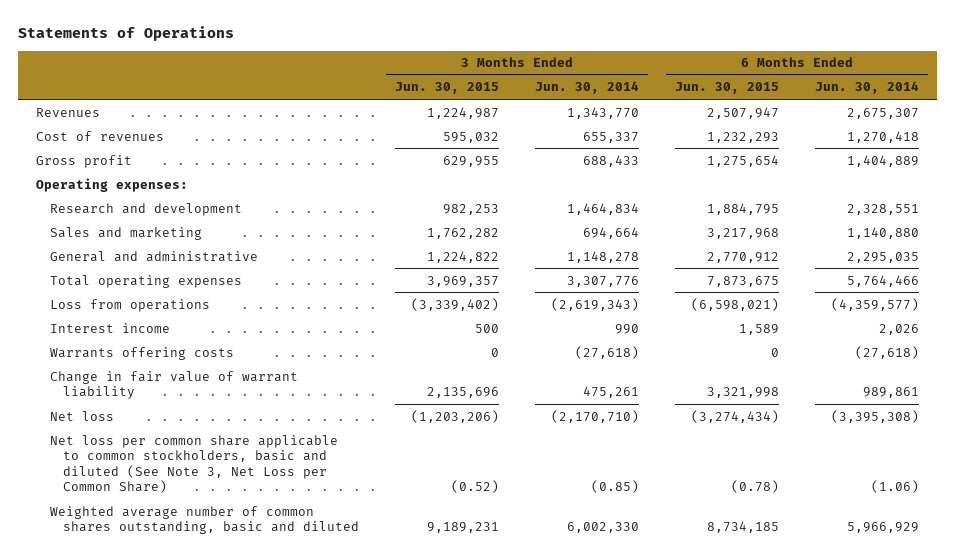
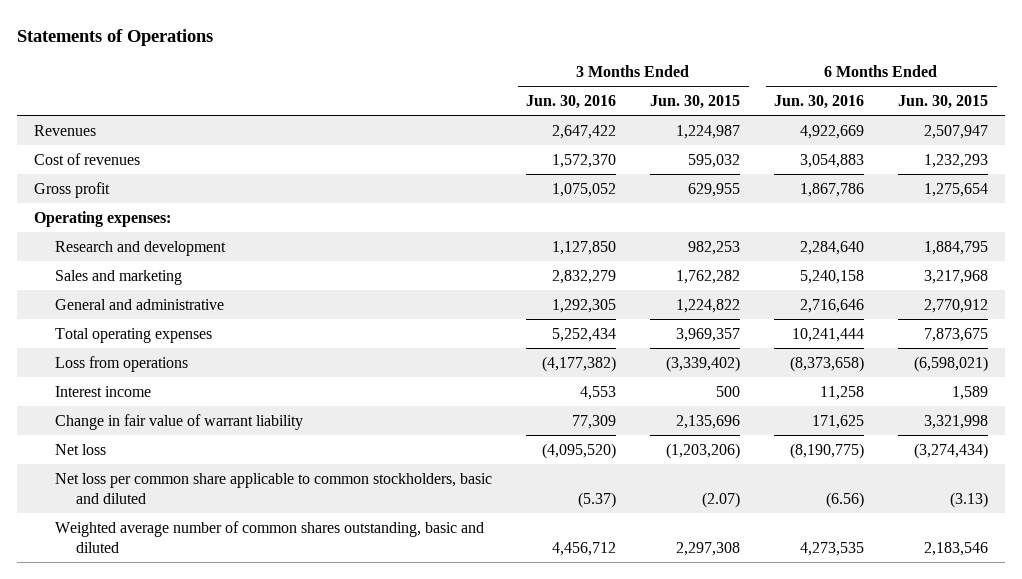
- | 3 Months Ended Jun. 30, 2015 | 3 Months Ended Jun. 30, 2014 | 6 Months Ended Jun. 30, 2015 | 6 Months Ended Jun. 30, 2014
+ | 3 Months Ended Jun. 30, 2016 | 3 Months Ended Jun. 30, 2015 | 6 Months Ended Jun. 30, 2016 | 6 Months Ended Jun. 30, 2015
- Warrants offering costs | 0 | (27,618) | 0 | (27,618)
- Net loss per common share applicable to common stockholders, basic and diluted (See Note 3, Net Loss per Common Share) | (0.52) | (0.85) | (0.78) | (1.06)
- Weighted average number of common shares outstanding, basic and diluted | 9,189,231 | 6,002,330 | 8,734,185 | 5,966,929
+ Net loss per common share applicable to common stockholders, basic and diluted | (5.37) | (2.07) | (6.56) | (3.13)
+ Weighted average number of common shares outstanding, basic and diluted | 4,456,712 | 2,297,308 | 4,273,535 | 2,183,546

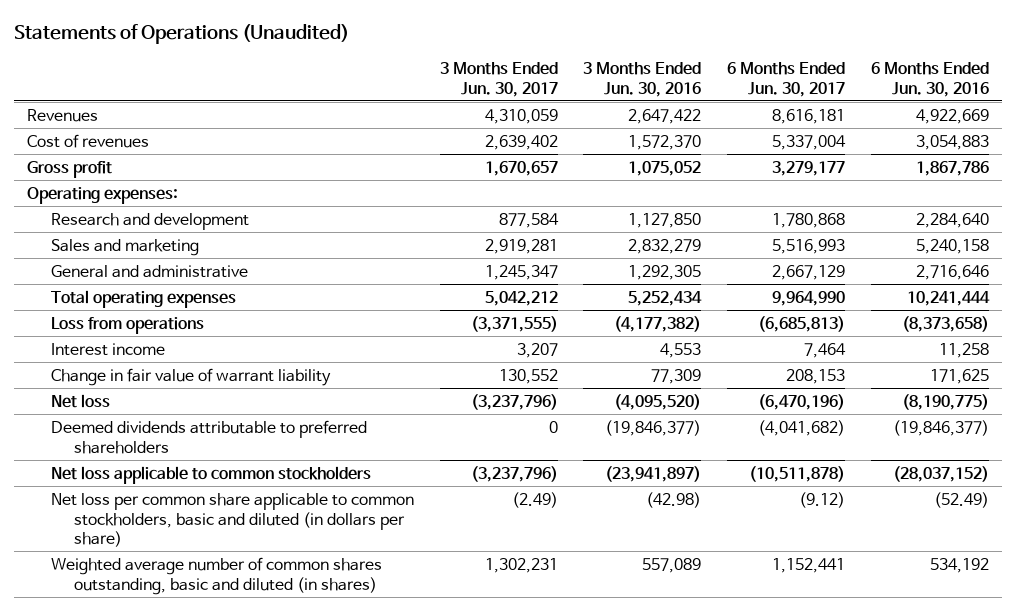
- Statements of Operations
+ Statements of Operations (Unaudited)
- | 3 Months Ended Jun. 30, 2016 | 3 Months Ended Jun. 30, 2015 | 6 Months Ended Jun. 30, 2016 | 6 Months Ended Jun. 30, 2015
+ | 3 Months Ended Jun. 30, 2017 | 3 Months Ended Jun. 30, 2016 | 6 Months Ended Jun. 30, 2017 | 6 Months Ended Jun. 30, 2016
- Net loss per common share applicable to common stockholders, basic and diluted | (5.37) | (2.07) | (6.56) | (3.13)
- Weighted average number of common shares outstanding, basic and diluted | 4,456,712 | 2,297,308 | 4,273,535 | 2,183,546
+ Deemed dividends attributable to preferred shareholders | 0 | (19,846,377) | (4,041,682) | (19,846,377)
+ Net loss applicable to common stockholders | (3,237,796) | (23,941,897) | (10,511,878) | (28,037,152)
+ Net loss per common share applicable to common stockholders, basic and diluted (in dollars per share) | (2.49) | (42.98) | (9.12) | (52.49)
+ Weighted average number of common shares outstanding, basic and diluted (in shares) | 1,302,231 | 557,089 | 1,152,441 | 534,192

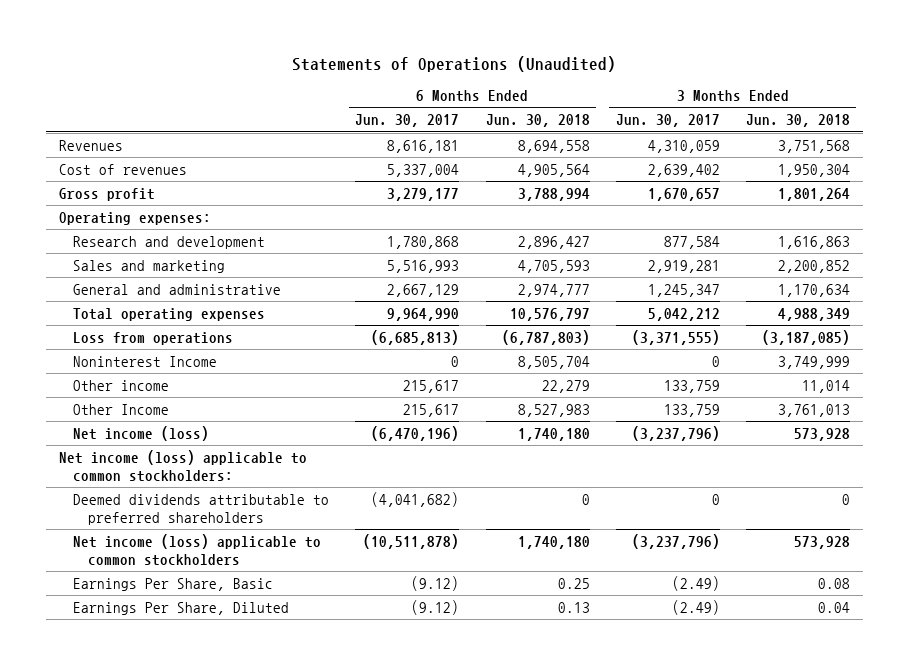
- | 3 Months Ended Jun. 30, 2017 | 3 Months Ended Jun. 30, 2016 | 6 Months Ended Jun. 30, 2017 | 6 Months Ended Jun. 30, 2016
+ | 6 Months Ended Jun. 30, 2017 | 6 Months Ended Jun. 30, 2018 | 3 Months Ended Jun. 30, 2017 | 3 Months Ended Jun. 30, 2018
- Interest income | 3,207 | 4,553 | 7,464 | 11,258
- Change in fair value of warrant liability | 130,552 | 77,309 | 208,153 | 171,625
- Net loss | (3,237,796) | (4,095,520) | (6,470,196) | (8,190,775)
+ Noninterest Income | 0 | 8,505,704 | 0 | 3,749,999
+ Other income | 215,617 | 22,279 | 133,759 | 11,014
+ Other Income | 215,617 | 8,527,983 | 133,759 | 3,761,013
+ Net income (loss) | (6,470,196) | 1,740,180 | (3,237,796) | 573,928
+ Net income (loss) applicable to common stockholders:
- Net loss applicable to common stockholders | (3,237,796) | (23,941,897) | (10,511,878) | (28,037,152)
- Net loss per common share applicable to common stockholders, basic and diluted (in dollars per share) | (2.49) | (42.98) | (9.12) | (52.49)
- Weighted average number of common shares outstanding, basic and diluted (in shares) | 1,302,231 | 557,089 | 1,152,441 | 534,192
+ Net income (loss) applicable to common stockholders | (10,511,878) | 1,740,180 | (3,237,796) | 573,928
+ Earnings Per Share, Basic | (9.12) | 0.25 | (2.49) | 0.08
+ Earnings Per Share, Diluted | (9.12) | 0.13 | (2.49) | 0.04

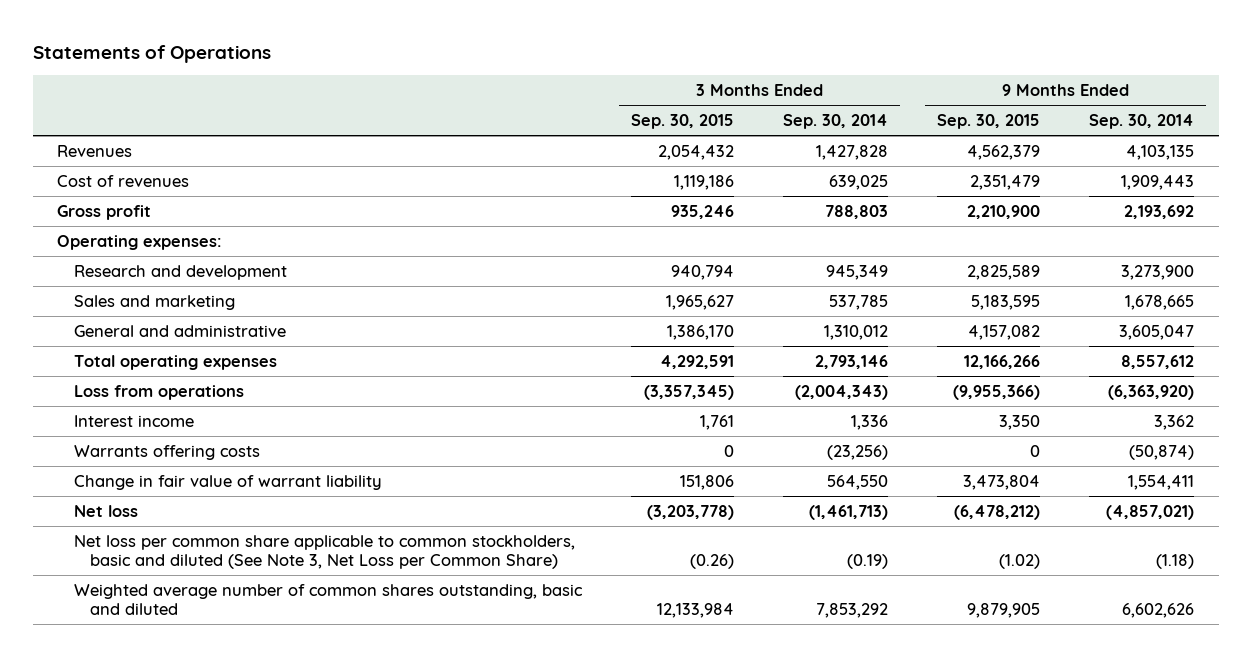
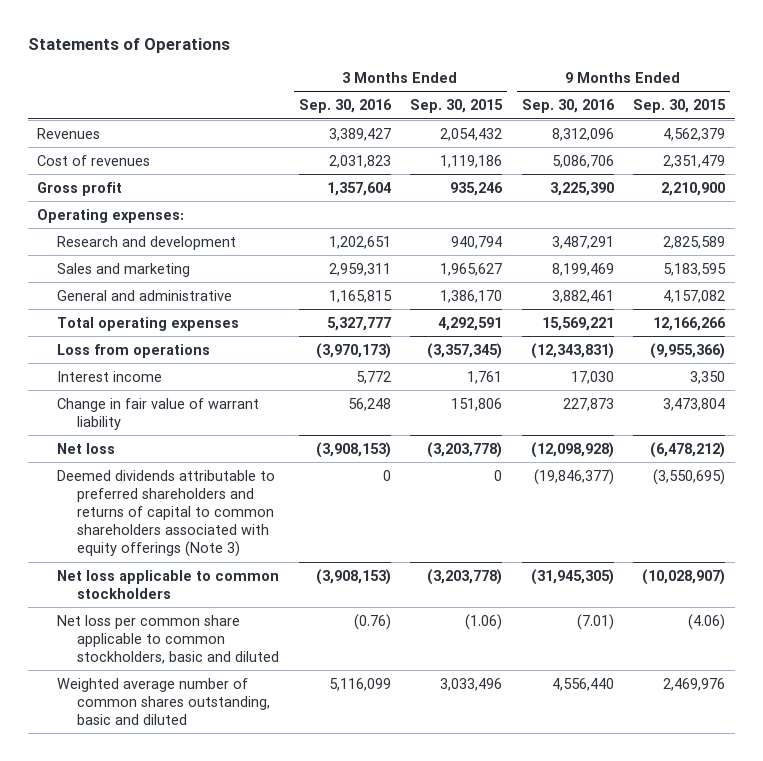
- | 3 Months Ended Sep. 30, 2015 | 3 Months Ended Sep. 30, 2014 | 9 Months Ended Sep. 30, 2015 | 9 Months Ended Sep. 30, 2014
+ | 3 Months Ended Sep. 30, 2016 | 3 Months Ended Sep. 30, 2015 | 9 Months Ended Sep. 30, 2016 | 9 Months Ended Sep. 30, 2015
- Warrants offering costs | 0 | (23,256) | 0 | (50,874)
- Net loss per common share applicable to common stockholders, basic and diluted (See Note 3, Net Loss per Common Share) | (0.26) | (0.19) | (1.02) | (1.18)
- Weighted average number of common shares outstanding, basic and diluted | 12,133,984 | 7,853,292 | 9,879,905 | 6,602,626
+ Deemed dividends attributable to preferred shareholders and returns of capital to common shareholders associated with equity offerings (Note 3) | 0 | 0 | (19,846,377) | (3,550,695)
+ Net loss applicable to common stockholders | (3,908,153) | (3,203,778) | (31,945,305) | (10,028,907)
+ Net loss per common share applicable to common stockholders, basic and diluted | (0.76) | (1.06) | (7.01) | (4.06)
+ Weighted average number of common shares outstanding, basic and diluted | 5,116,099 | 3,033,496 | 4,556,440 | 2,469,976

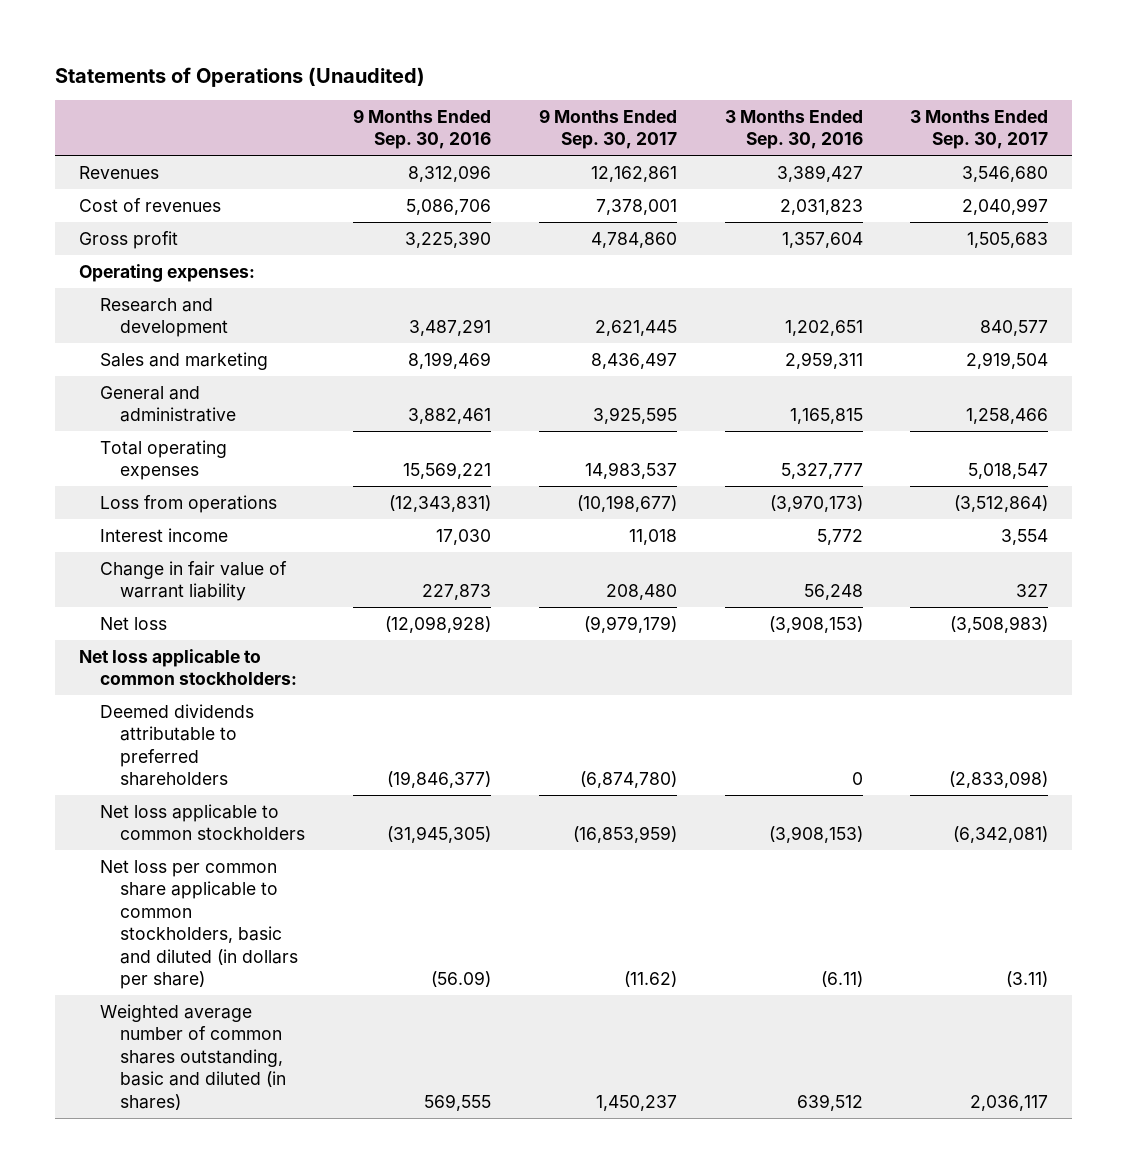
- Statements of Operations
+ Statements of Operations (Unaudited)
- | 3 Months Ended Sep. 30, 2016 | 3 Months Ended Sep. 30, 2015 | 9 Months Ended Sep. 30, 2016 | 9 Months Ended Sep. 30, 2015
+ | 9 Months Ended Sep. 30, 2016 | 9 Months Ended Sep. 30, 2017 | 3 Months Ended Sep. 30, 2016 | 3 Months Ended Sep. 30, 2017
- Deemed dividends attributable to preferred shareholders and returns of capital to common shareholders associated with equity offerings (Note 3) | 0 | 0 | (19,846,377) | (3,550,695)
+ Net loss applicable to common stockholders:
+ Deemed dividends attributable to preferred shareholders | (19,846,377) | (6,874,780) | 0 | (2,833,098)
- Net loss per common share applicable to common stockholders, basic and diluted | (0.76) | (1.06) | (7.01) | (4.06)
- Weighted average number of common shares outstanding, basic and diluted | 5,116,099 | 3,033,496 | 4,556,440 | 2,469,976
+ Net loss per common share applicable to common stockholders, basic and diluted (in dollars per share) | (56.09) | (11.62) | (6.11) | (3.11)
+ Weighted average number of common shares outstanding, basic and diluted (in shares) | 569,555 | 1,450,237 | 639,512 | 2,036,117

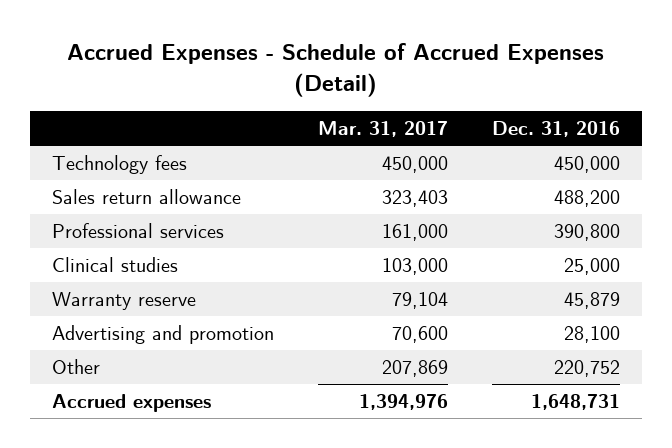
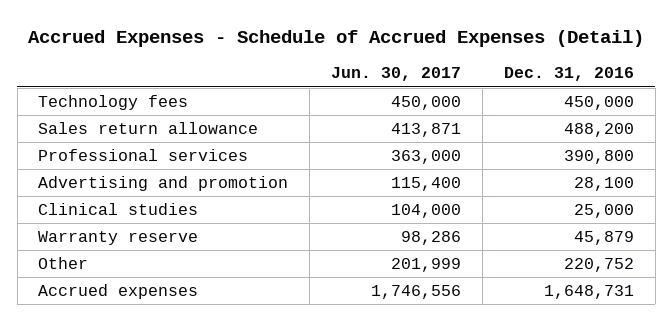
- | Mar. 31, 2017 | Dec. 31, 2016
+ | Jun. 30, 2017 | Dec. 31, 2016
moved up: Advertising and promotion | 115,400 | 28,100

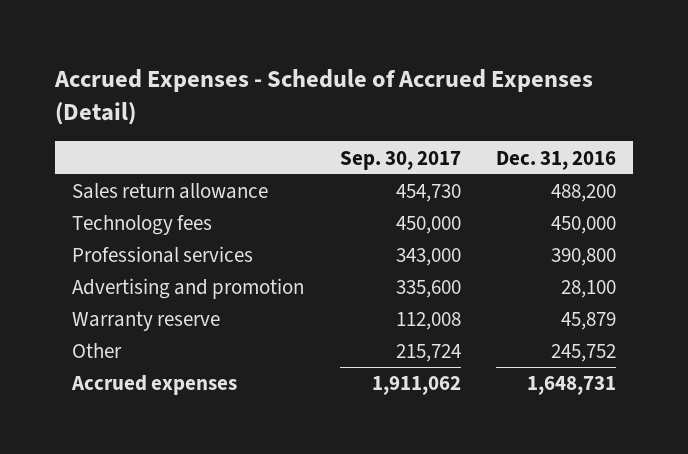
- | Jun. 30, 2017 | Dec. 31, 2016
+ | Sep. 30, 2017 | Dec. 31, 2016
moved down: Technology fees | 450,000 | 450,000
- Clinical studies | 104,000 | 25,000
- Other | 201,999 | 220,752
+ Other | 215,724 | 245,752

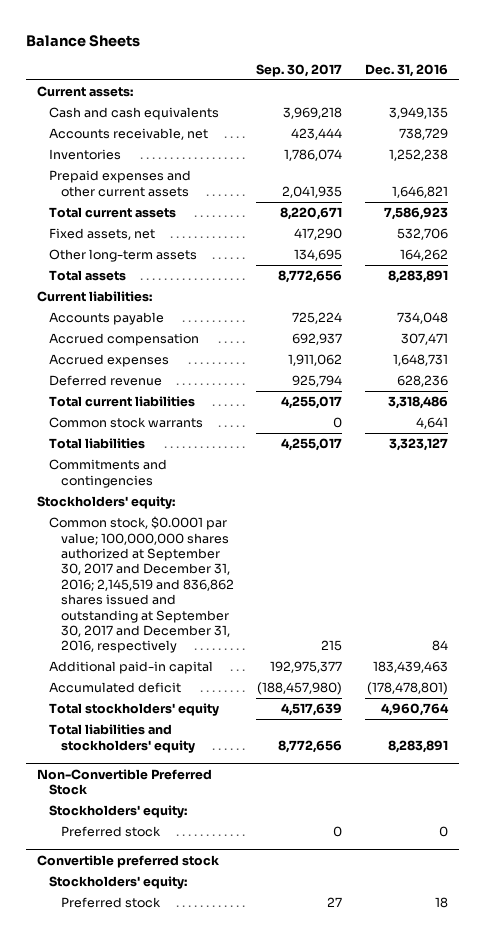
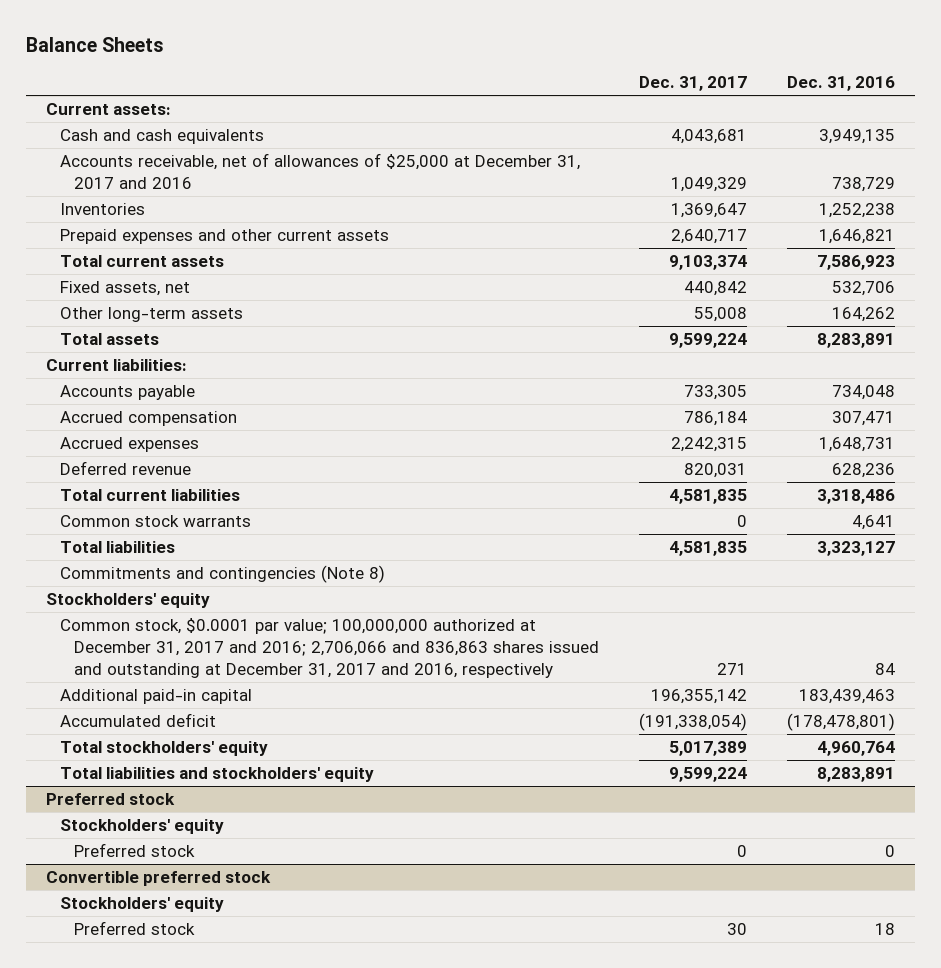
- | Sep. 30, 2017 | Dec. 31, 2016
+ | Dec. 31, 2017 | Dec. 31, 2016
- Accounts receivable, net | 423,444 | 738,729
+ Accounts receivable, net of allowances of $25,000 at December 31, 2017 and 2016 | 1,049,329 | 738,729
- Commitments and contingencies
- Stockholders' equity:
- Common stock, $0.0001 par value; 100,000,000 shares authorized at September 30, 2017 and December 31, 2016; 2,145,519 and 836,862 shares issued and outstanding at September 30, 2017 and December 31, 2016, respectively | 215 | 84
+ Commitments and contingencies (Note 8)
+ Stockholders' equity
+ Common stock, $0.0001 par value; 100,000,000 authorized at December 31, 2017 and 2016; 2,706,066 and 836,863 shares issued and outstanding at December 31, 2017 and 2016, respectively | 271 | 84
- Non-Convertible Preferred Stock
- Stockholders' equity:
+ Preferred stock
+ Stockholders' equity
@ Convertible preferred stock
- Stockholders' equity:
+ Stockholders' equity

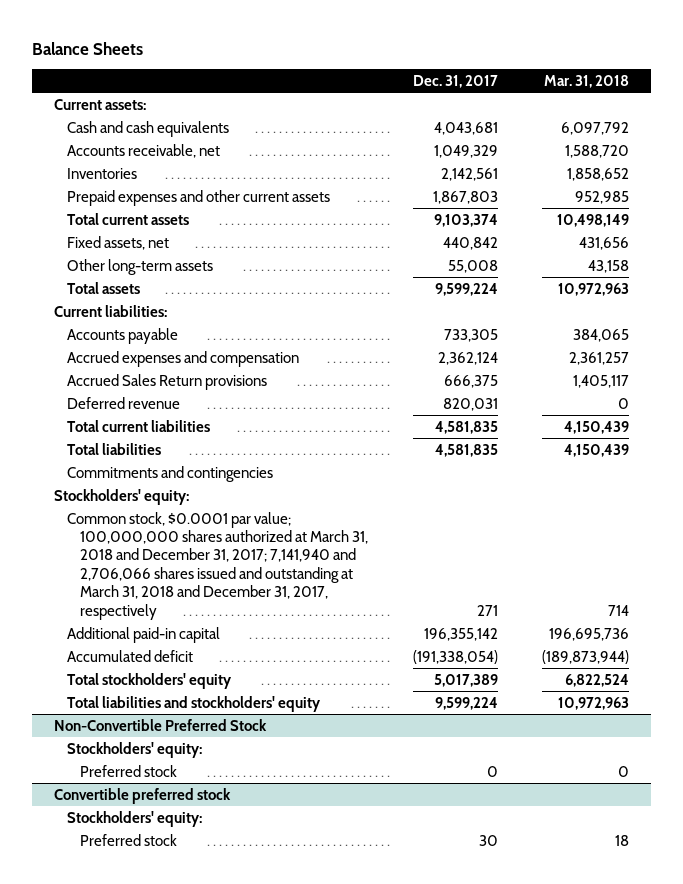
- | Dec. 31, 2017 | Dec. 31, 2016
+ | Dec. 31, 2017 | Mar. 31, 2018
- Accounts receivable, net of allowances of $25,000 at December 31, 2017 and 2016 | 1,049,329 | 738,729
- Inventories | 1,369,647 | 1,252,238
- Prepaid expenses and other current assets | 2,640,717 | 1,646,821
+ Accounts receivable, net | 1,049,329 | 1,588,720
+ Inventories | 2,142,561 | 1,858,652
+ Prepaid expenses and other current assets | 1,867,803 | 952,985
- Accrued compensation | 786,184 | 307,471
- Accrued expenses | 2,242,315 | 1,648,731
+ Accrued expenses and compensation | 2,362,124 | 2,361,257
+ Accrued Sales Return provisions | 666,375 | 1,405,117
- Common stock warrants | 0 | 4,641
- Commitments and contingencies (Note 8)
- Stockholders' equity
- Common stock, $0.0001 par value; 100,000,000 authorized at December 31, 2017 and 2016; 2,706,066 and 836,863 shares issued and outstanding at December 31, 2017 and 2016, respectively | 271 | 84
+ Commitments and contingencies
+ Stockholders' equity:
+ Common stock, $0.0001 par value; 100,000,000 shares authorized at March 31, 2018 and December 31, 2017; 7,141,940 and 2,706,066 shares issued and outstanding at March 31, 2018 and December 31, 2017, respectively | 271 | 714
- Preferred stock
- Stockholders' equity
+ Non-Convertible Preferred Stock
+ Stockholders' equity:
@ Convertible preferred stock
- Stockholders' equity
+ Stockholders' equity:

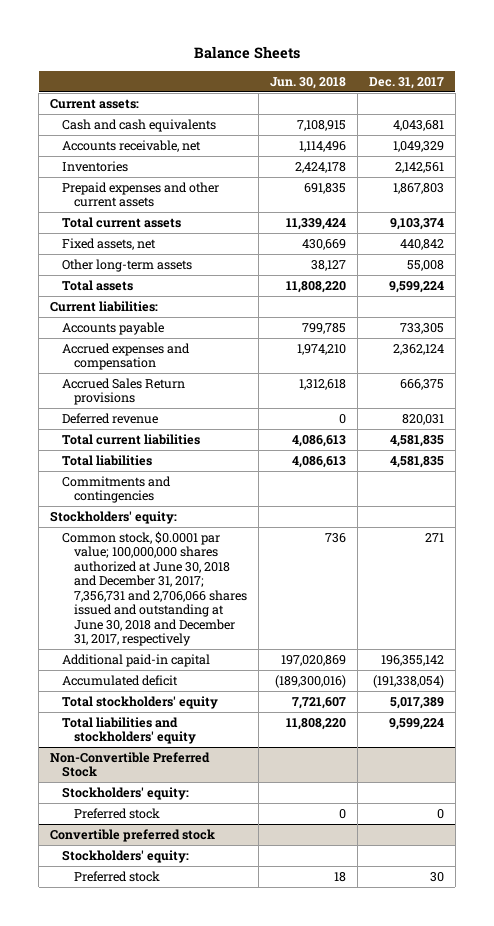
- | Dec. 31, 2017 | Mar. 31, 2018
+ | Jun. 30, 2018 | Dec. 31, 2017
- Common stock, $0.0001 par value; 100,000,000 shares authorized at March 31, 2018 and December 31, 2017; 7,141,940 and 2,706,066 shares issued and outstanding at March 31, 2018 and December 31, 2017, respectively | 271 | 714
+ Common stock, $0.0001 par value; 100,000,000 shares authorized at June 30, 2018 and December 31, 2017; 7,356,731 and 2,706,066 shares issued and outstanding at June 30, 2018 and December 31, 2017, respectively | 736 | 271

